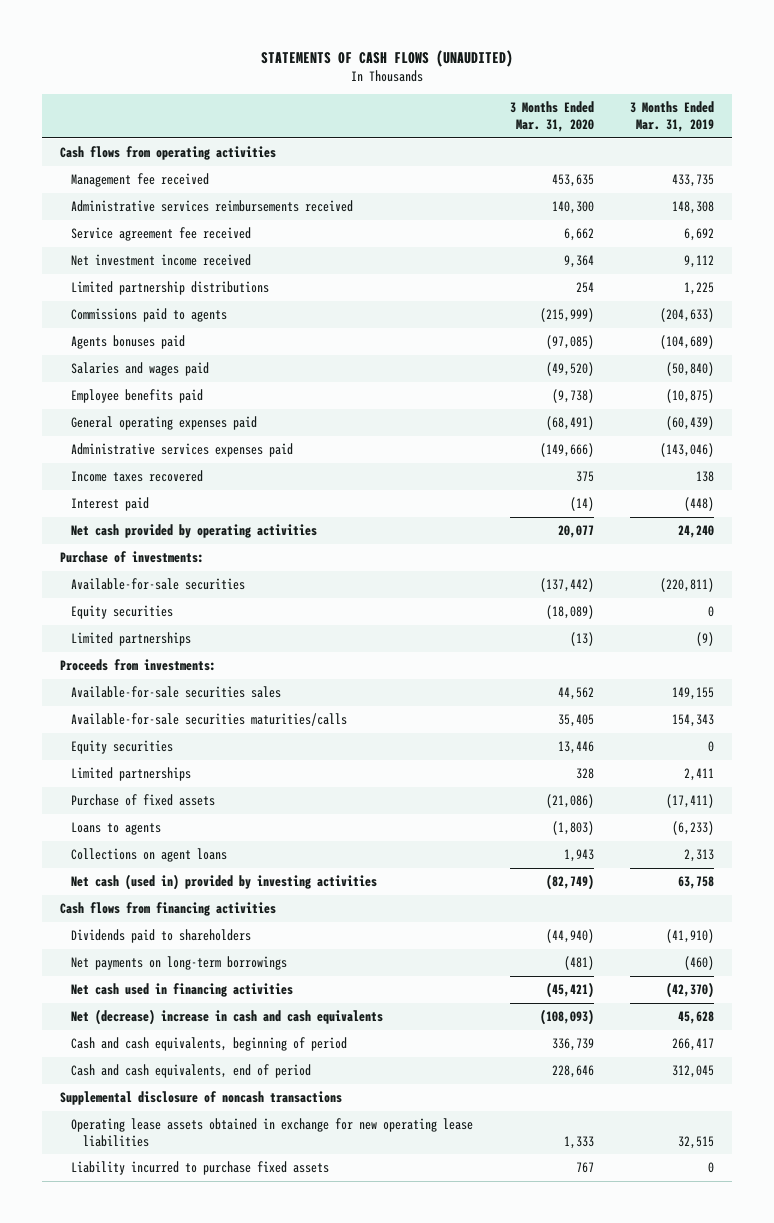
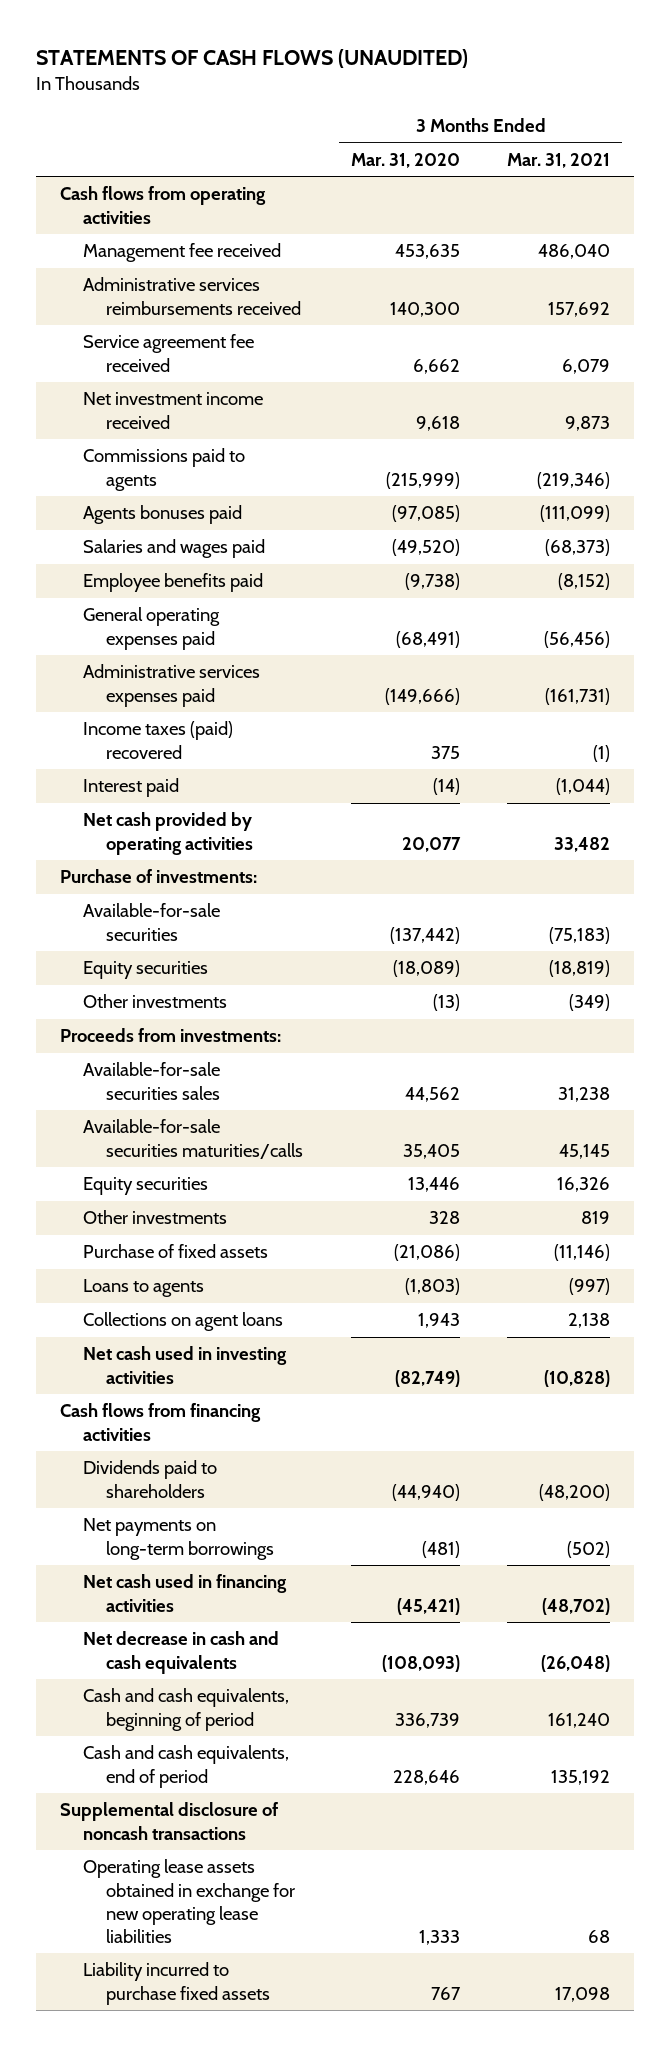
- | 3 Months Ended Mar. 31, 2020 | 3 Months Ended Mar. 31, 2019
+ | 3 Months Ended Mar. 31, 2020 | 3 Months Ended Mar. 31, 2021
- Net investment income received | 9,364 | 9,112
- Limited partnership distributions | 254 | 1,225
+ Net investment income received | 9,618 | 9,873
- Income taxes recovered | 375 | 138
+ Income taxes (paid) recovered | 375 | (1)
- Limited partnerships | (13) | (9)
+ Other investments | (13) | (349)
- Limited partnerships | 328 | 2,411
+ Other investments | 328 | 819
- Net cash (used in) provided by investing activities | (82,749) | 63,758
+ Net cash used in investing activities | (82,749) | (10,828)
- Net (decrease) increase in cash and cash equivalents | (108,093) | 45,628
+ Net decrease in cash and cash equivalents | (108,093) | (26,048)

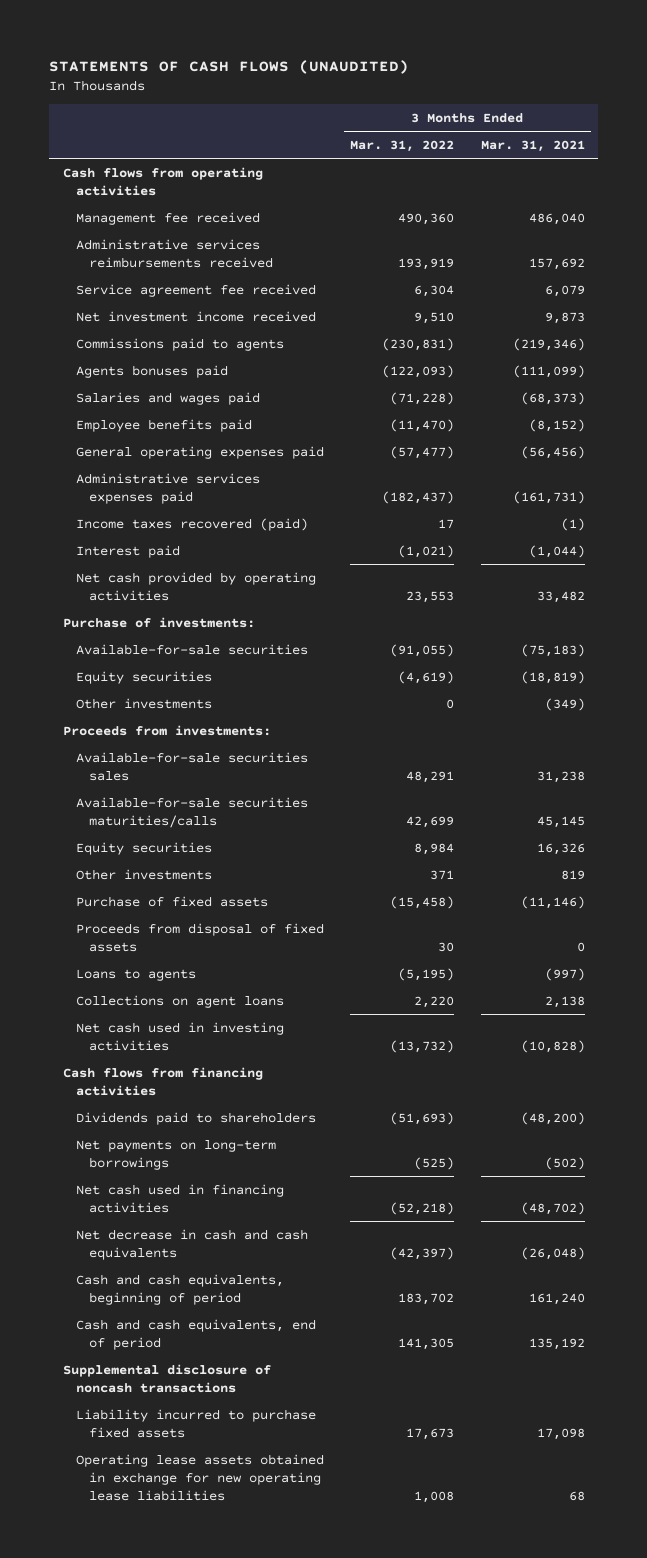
- | 3 Months Ended Mar. 31, 2020 | 3 Months Ended Mar. 31, 2021
+ | 3 Months Ended Mar. 31, 2022 | 3 Months Ended Mar. 31, 2021
- Income taxes (paid) recovered | 375 | (1)
+ Income taxes recovered (paid) | 17 | (1)
+ Proceeds from disposal of fixed assets | 30 | 0
moved down: Operating lease assets obtained in exchange for new operating lease liabilities | 1,008 | 68

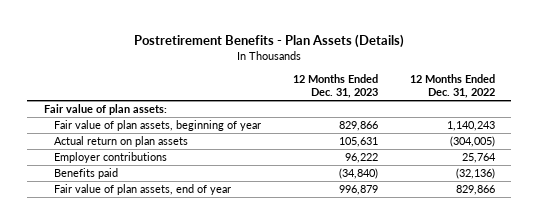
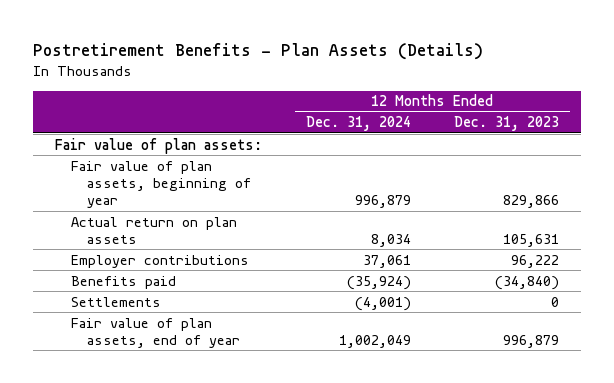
- | 12 Months Ended Dec. 31, 2023 | 12 Months Ended Dec. 31, 2022
+ | 12 Months Ended Dec. 31, 2024 | 12 Months Ended Dec. 31, 2023
+ Settlements | (4,001) | 0

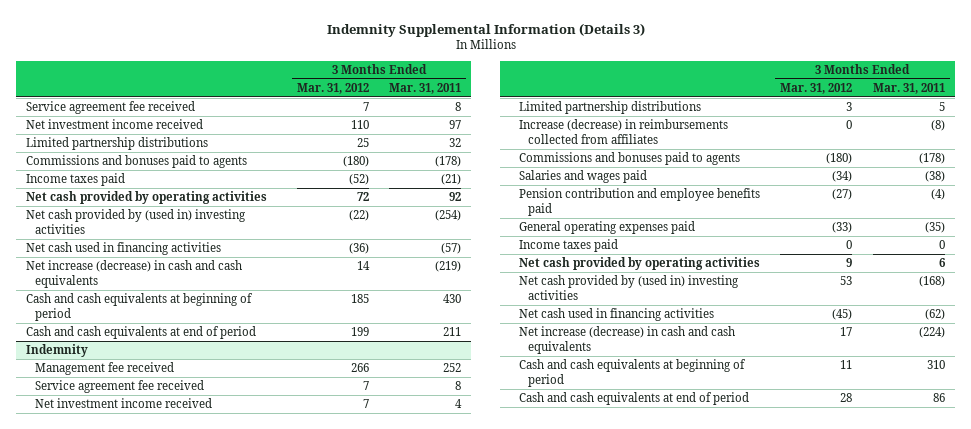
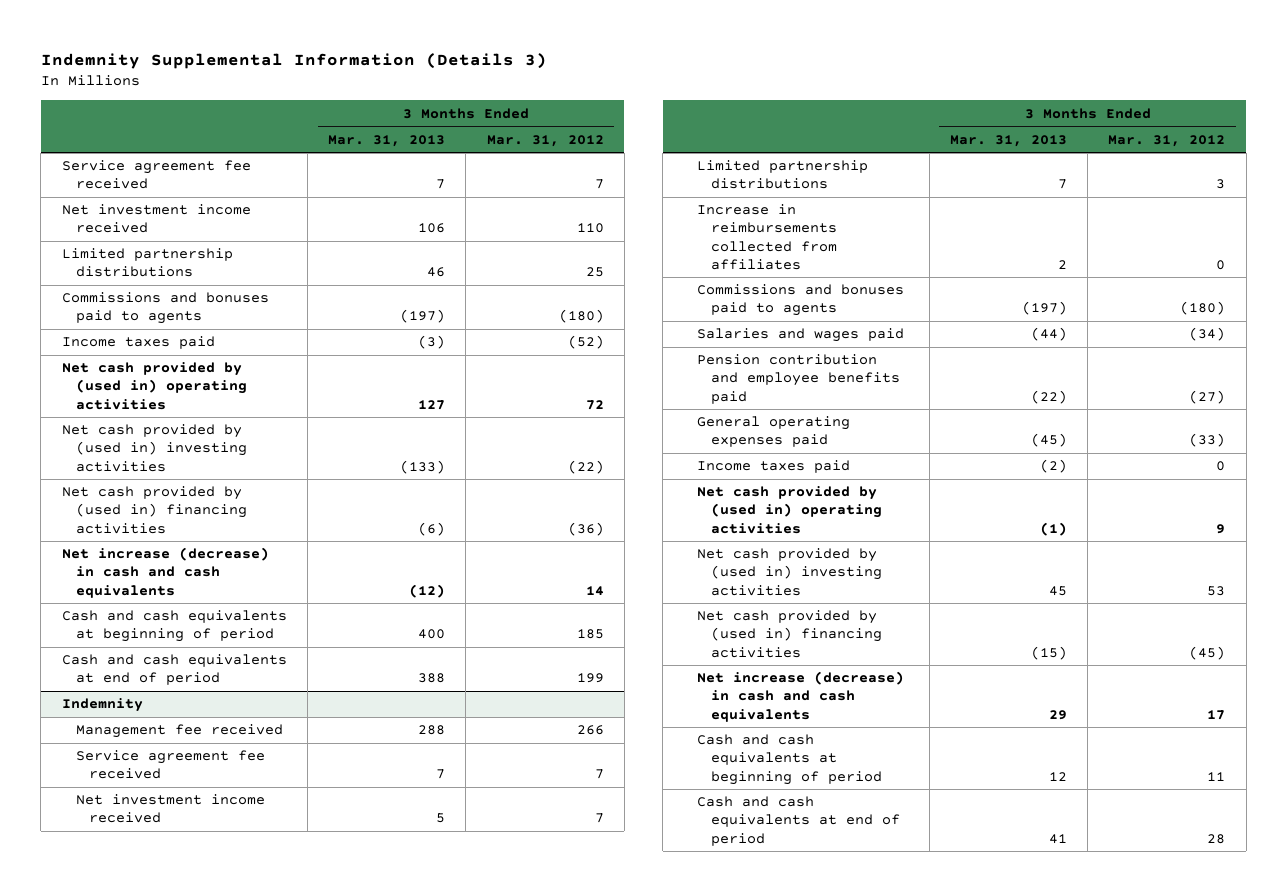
- | 3 Months Ended Mar. 31, 2012 | 3 Months Ended Mar. 31, 2011
+ | 3 Months Ended Mar. 31, 2013 | 3 Months Ended Mar. 31, 2012
- Net cash provided by operating activities | 72 | 92
+ Net cash provided by (used in) operating activities | 127 | 72
- Net cash used in financing activities | (36) | (57)
+ Net cash provided by (used in) financing activities | (6) | (36)
@ Indemnity
- Increase (decrease) in reimbursements collected from affiliates | 0 | (8)
+ Increase in reimbursements collected from affiliates | 2 | 0
- Net cash provided by operating activities | 9 | 6
+ Net cash provided by (used in) operating activities | (1) | 9
- Net cash used in financing activities | (45) | (62)
+ Net cash provided by (used in) financing activities | (15) | (45)

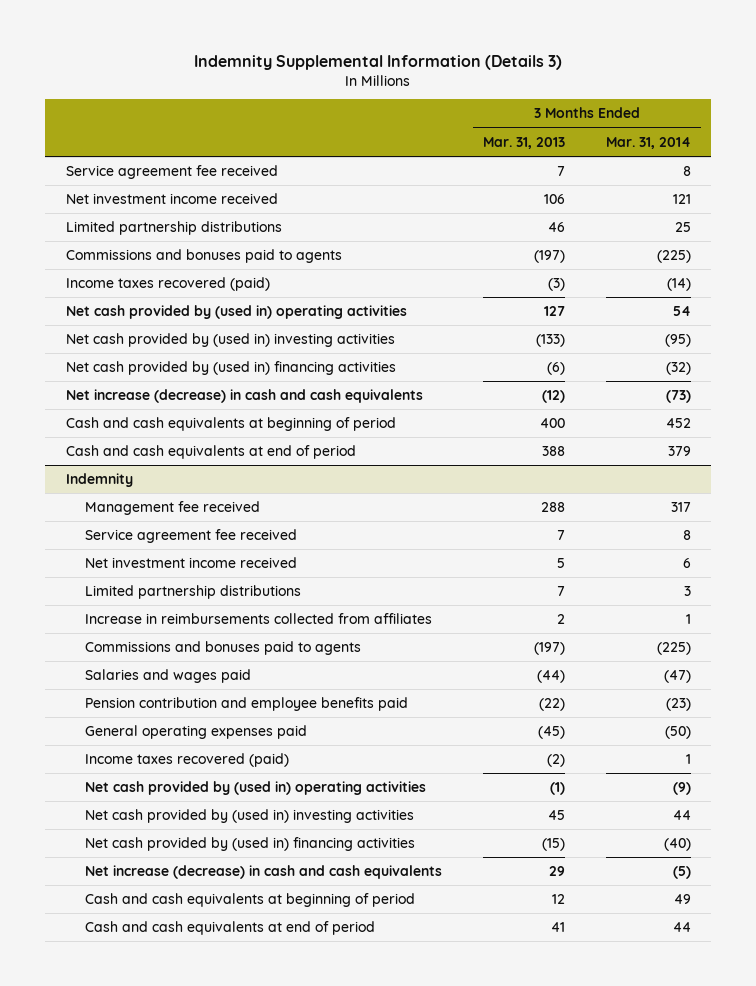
- | 3 Months Ended Mar. 31, 2013 | 3 Months Ended Mar. 31, 2012
+ | 3 Months Ended Mar. 31, 2013 | 3 Months Ended Mar. 31, 2014
- Income taxes paid | (3) | (52)
+ Income taxes recovered (paid) | (3) | (14)
@ Indemnity
- Income taxes paid | (2) | 0
+ Income taxes recovered (paid) | (2) | 1

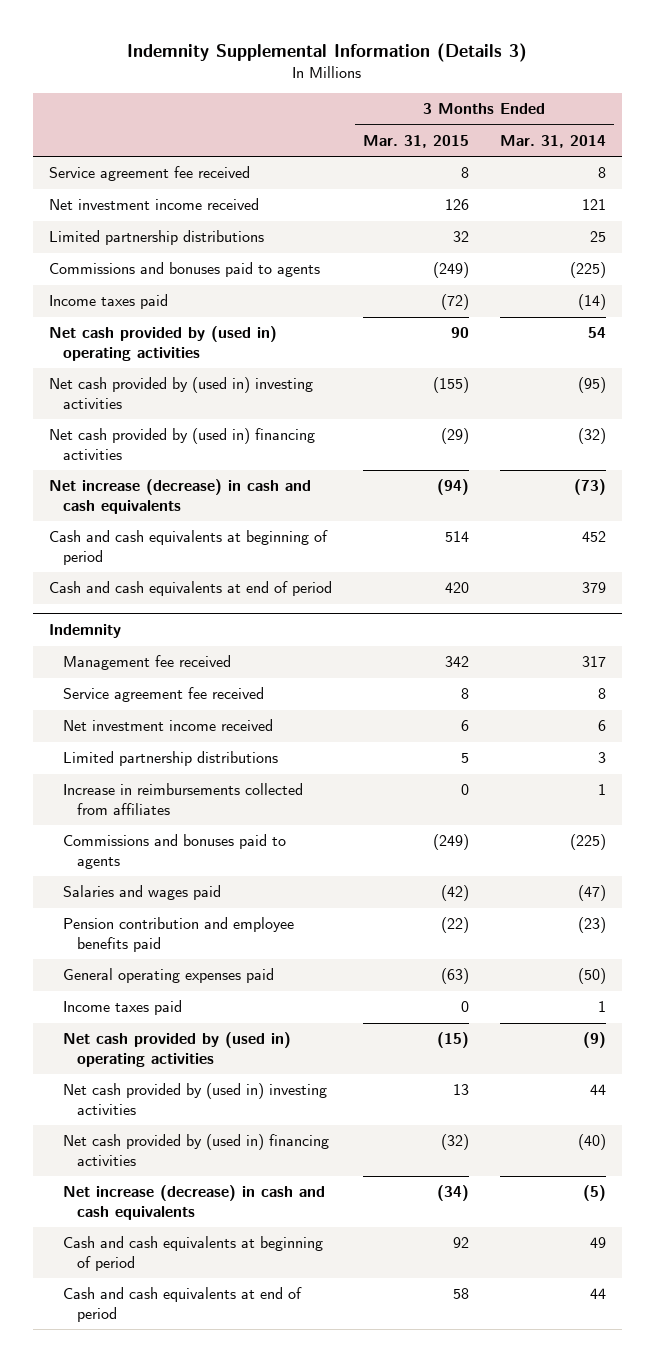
- | 3 Months Ended Mar. 31, 2013 | 3 Months Ended Mar. 31, 2014
+ | 3 Months Ended Mar. 31, 2015 | 3 Months Ended Mar. 31, 2014
- Income taxes recovered (paid) | (3) | (14)
+ Income taxes paid | (72) | (14)
@ Indemnity
- Income taxes recovered (paid) | (2) | 1
+ Income taxes paid | 0 | 1

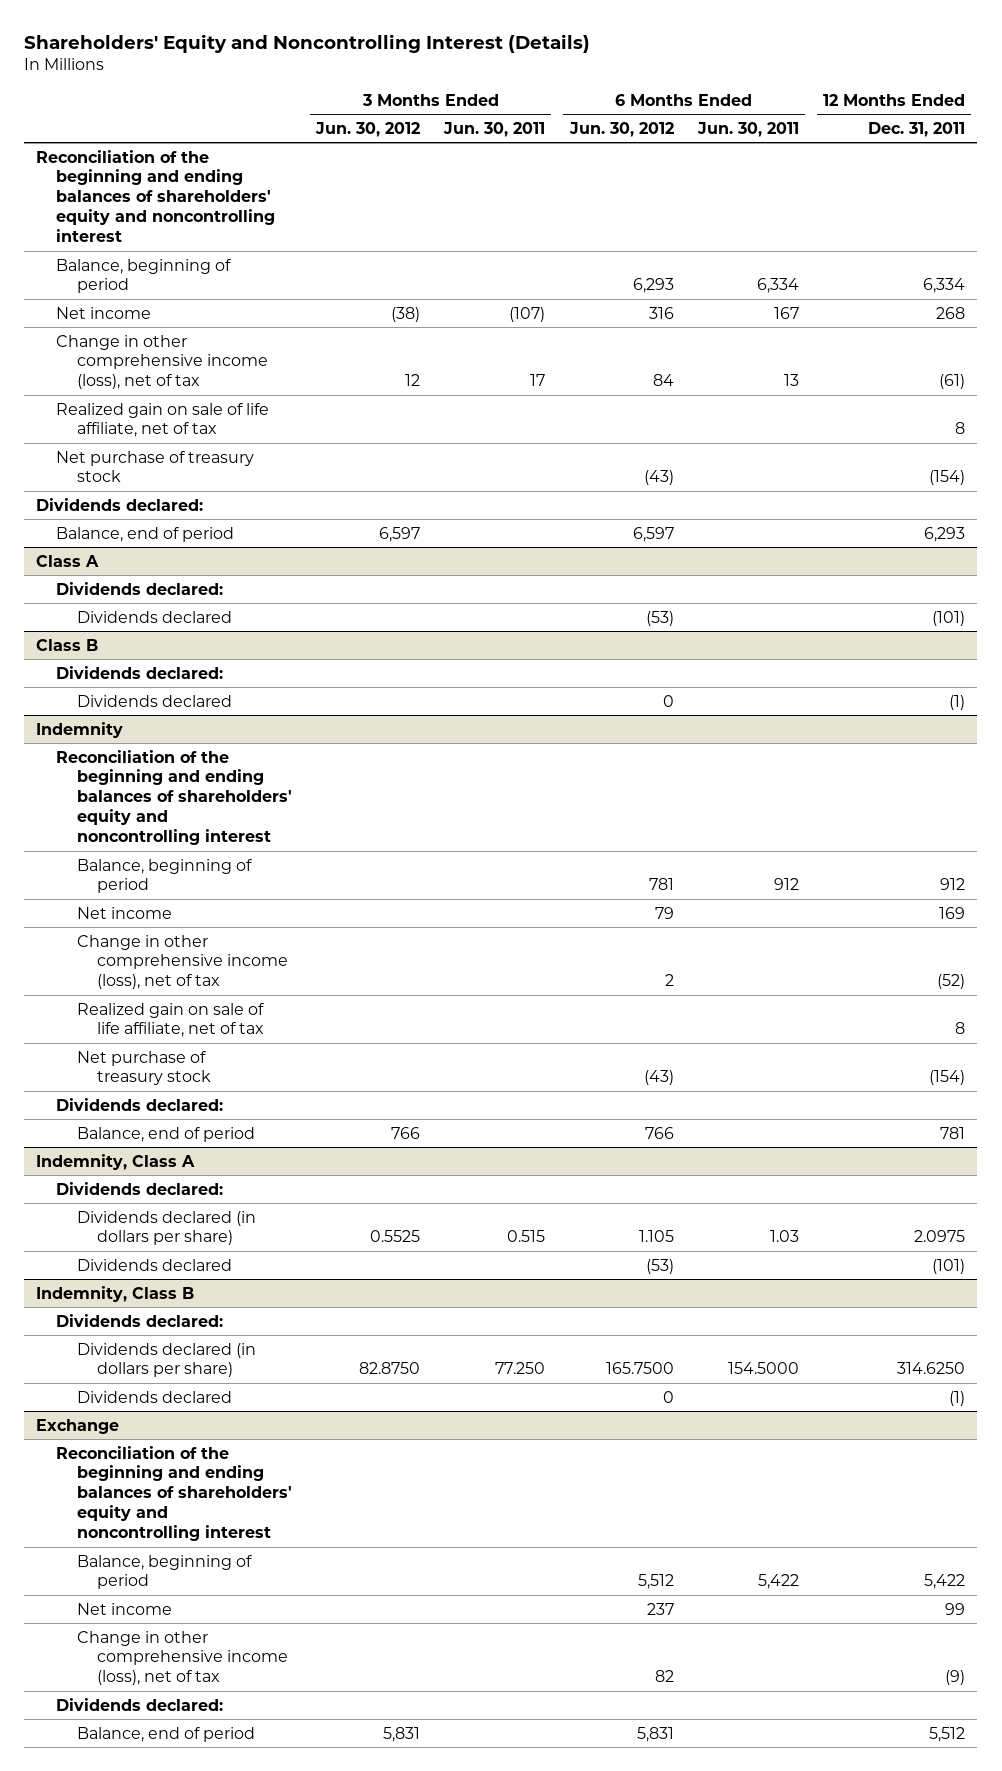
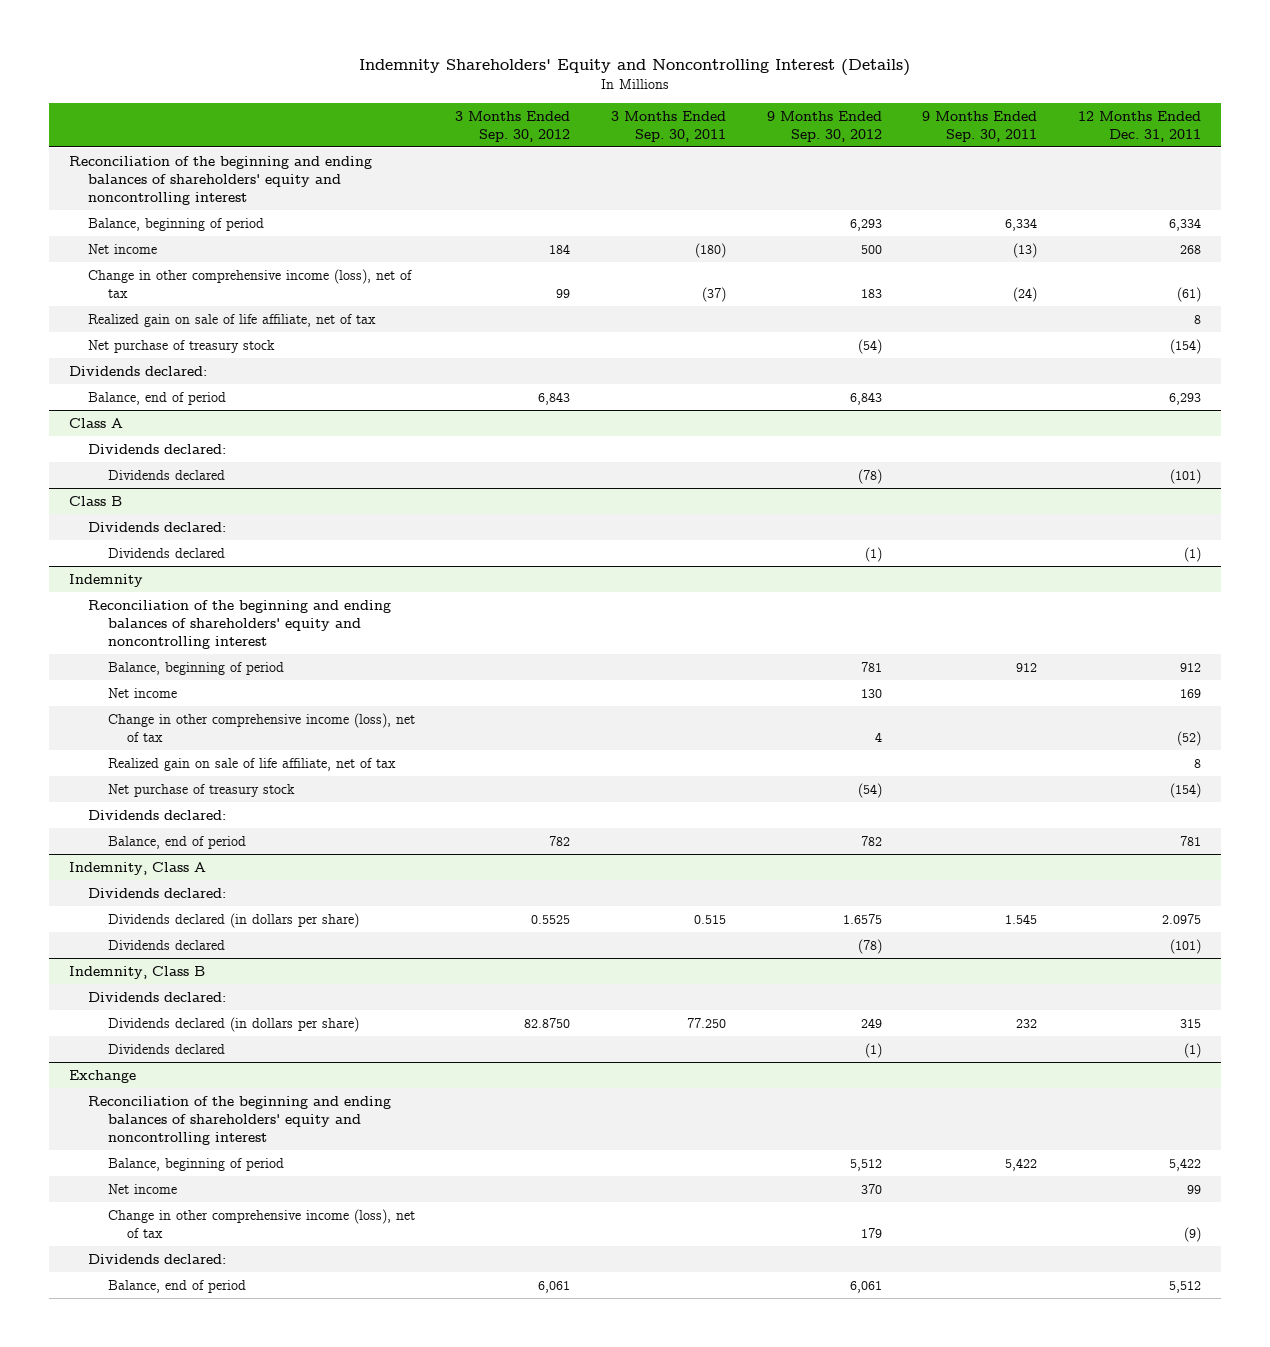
- Shareholders' Equity and Noncontrolling Interest (Details)
+ Indemnity Shareholders' Equity and Noncontrolling Interest (Details)
- | 3 Months Ended Jun. 30, 2012 | 3 Months Ended Jun. 30, 2011 | 6 Months Ended Jun. 30, 2012 | 6 Months Ended Jun. 30, 2011 | 12 Months Ended Dec. 31, 2011
+ | 3 Months Ended Sep. 30, 2012 | 3 Months Ended Sep. 30, 2011 | 9 Months Ended Sep. 30, 2012 | 9 Months Ended Sep. 30, 2011 | 12 Months Ended Dec. 31, 2011
@ Indemnity, Class B
- Dividends declared (in dollars per share) | 82.8750 | 77.250 | 165.7500 | 154.5000 | 314.6250
+ Dividends declared (in dollars per share) | 82.8750 | 77.250 | 249 | 232 | 315

